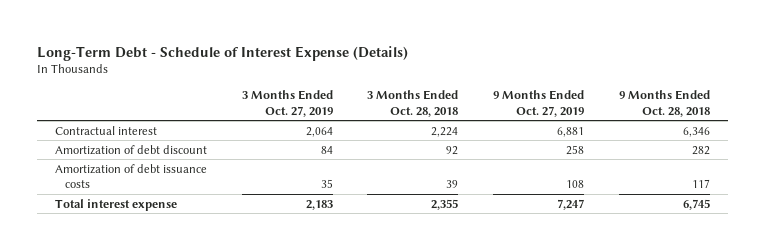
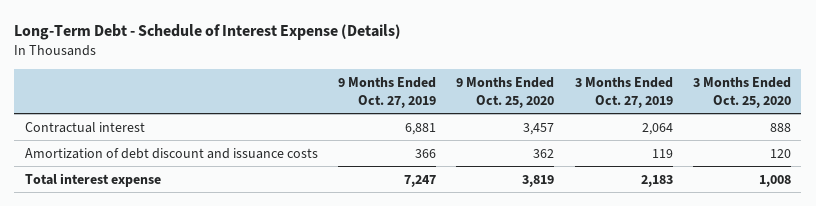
- | 3 Months Ended Oct. 27, 2019 | 3 Months Ended Oct. 28, 2018 | 9 Months Ended Oct. 27, 2019 | 9 Months Ended Oct. 28, 2018
+ | 9 Months Ended Oct. 27, 2019 | 9 Months Ended Oct. 25, 2020 | 3 Months Ended Oct. 27, 2019 | 3 Months Ended Oct. 25, 2020
- Amortization of debt discount | 84 | 92 | 258 | 282
- Amortization of debt issuance costs | 35 | 39 | 108 | 117
+ Amortization of debt discount and issuance costs | 366 | 362 | 119 | 120

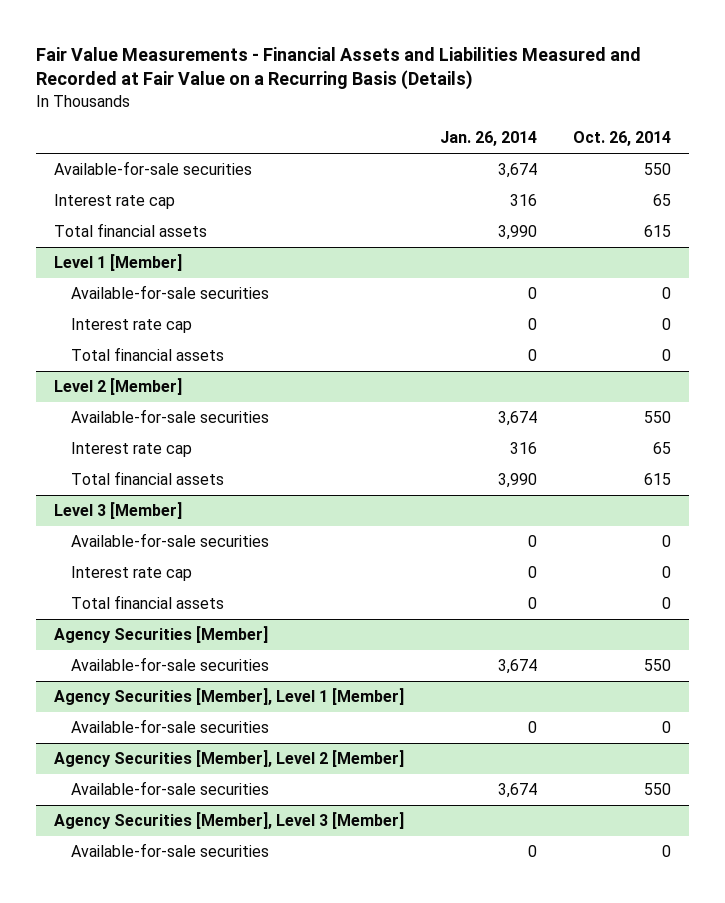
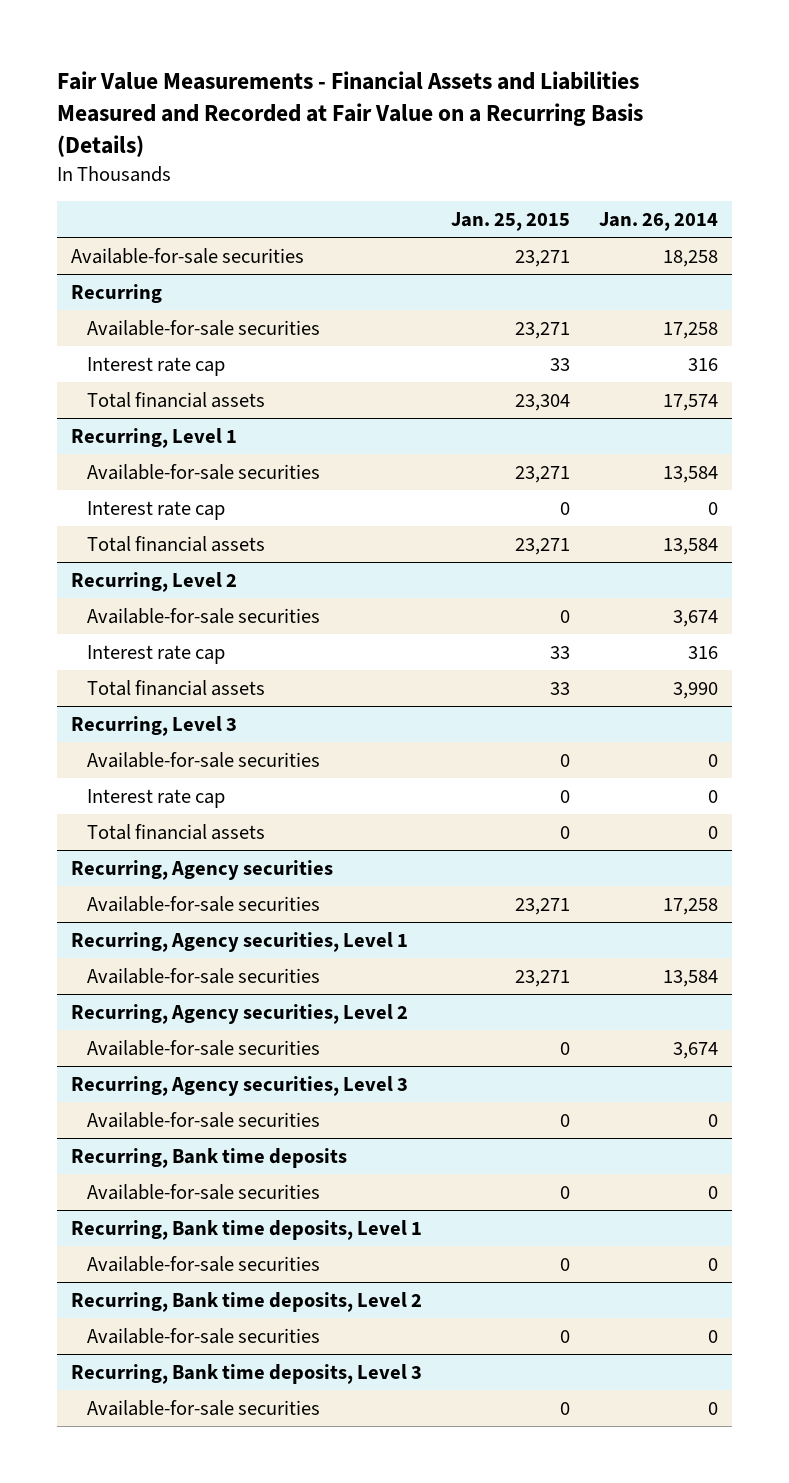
- | Jan. 26, 2014 | Oct. 26, 2014
+ | Jan. 25, 2015 | Jan. 26, 2014
- Available-for-sale securities | 3,674 | 550
+ Available-for-sale securities | 23,271 | 18,258
+ Recurring
+ Available-for-sale securities | 23,271 | 17,258
- Total financial assets | 3,990 | 615
- Level 1 [Member]
- Available-for-sale securities | 0 | 0
+ Total financial assets | 23,304 | 17,574
+ Recurring, Level 1
+ Available-for-sale securities | 23,271 | 13,584
- Total financial assets | 0 | 0
- Level 2 [Member]
+ Total financial assets | 23,271 | 13,584
+ Recurring, Level 2
- Level 3 [Member]
+ Recurring, Level 3
- Agency Securities [Member]
+ Recurring, Agency securities
+ Available-for-sale securities | 23,271 | 17,258
+ Recurring, Agency securities, Level 1
+ Available-for-sale securities | 23,271 | 13,584
+ Recurring, Agency securities, Level 2
- Agency Securities [Member], Level 1 [Member]
+ Recurring, Agency securities, Level 3
- Agency Securities [Member], Level 2 [Member]
- Available-for-sale securities | 3,674 | 550
- Agency Securities [Member], Level 3 [Member]
+ Recurring, Bank time deposits
+ Recurring, Bank time deposits, Level 1
+ Available-for-sale securities | 0 | 0
+ Recurring, Bank time deposits, Level 2
+ Available-for-sale securities | 0 | 0
+ Recurring, Bank time deposits, Level 3
+ Available-for-sale securities | 0 | 0

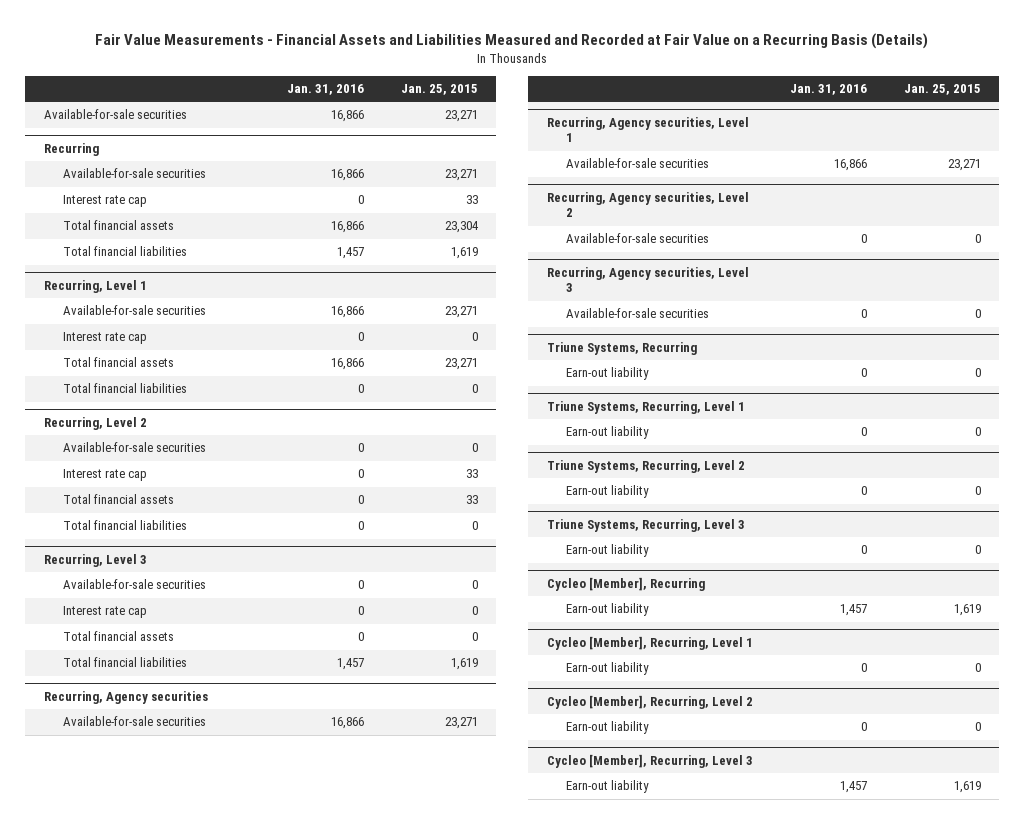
- | Jan. 25, 2015 | Jan. 26, 2014
+ | Jan. 31, 2016 | Jan. 25, 2015
@ Recurring
+ Total financial liabilities | 1,457 | 1,619
@ Recurring, Level 1
+ Total financial liabilities | 0 | 0
@ Recurring, Level 2
+ Total financial liabilities | 0 | 0
@ Recurring, Level 3
+ Total financial liabilities | 1,457 | 1,619
- Recurring, Bank time deposits
- Available-for-sale securities | 0 | 0
- Recurring, Bank time deposits, Level 1
- Available-for-sale securities | 0 | 0
- Recurring, Bank time deposits, Level 2
- Available-for-sale securities | 0 | 0
- Recurring, Bank time deposits, Level 3
- Available-for-sale securities | 0 | 0
+ Triune Systems, Recurring
+ Earn-out liability | 0 | 0
+ Triune Systems, Recurring, Level 1
+ Earn-out liability | 0 | 0
+ Triune Systems, Recurring, Level 2
+ Earn-out liability | 0 | 0
+ Triune Systems, Recurring, Level 3
+ Earn-out liability | 0 | 0
+ Cycleo [Member], Recurring
+ Earn-out liability | 1,457 | 1,619
+ Cycleo [Member], Recurring, Level 1
+ Earn-out liability | 0 | 0
+ Cycleo [Member], Recurring, Level 2
+ Earn-out liability | 0 | 0
+ Cycleo [Member], Recurring, Level 3
+ Earn-out liability | 1,457 | 1,619

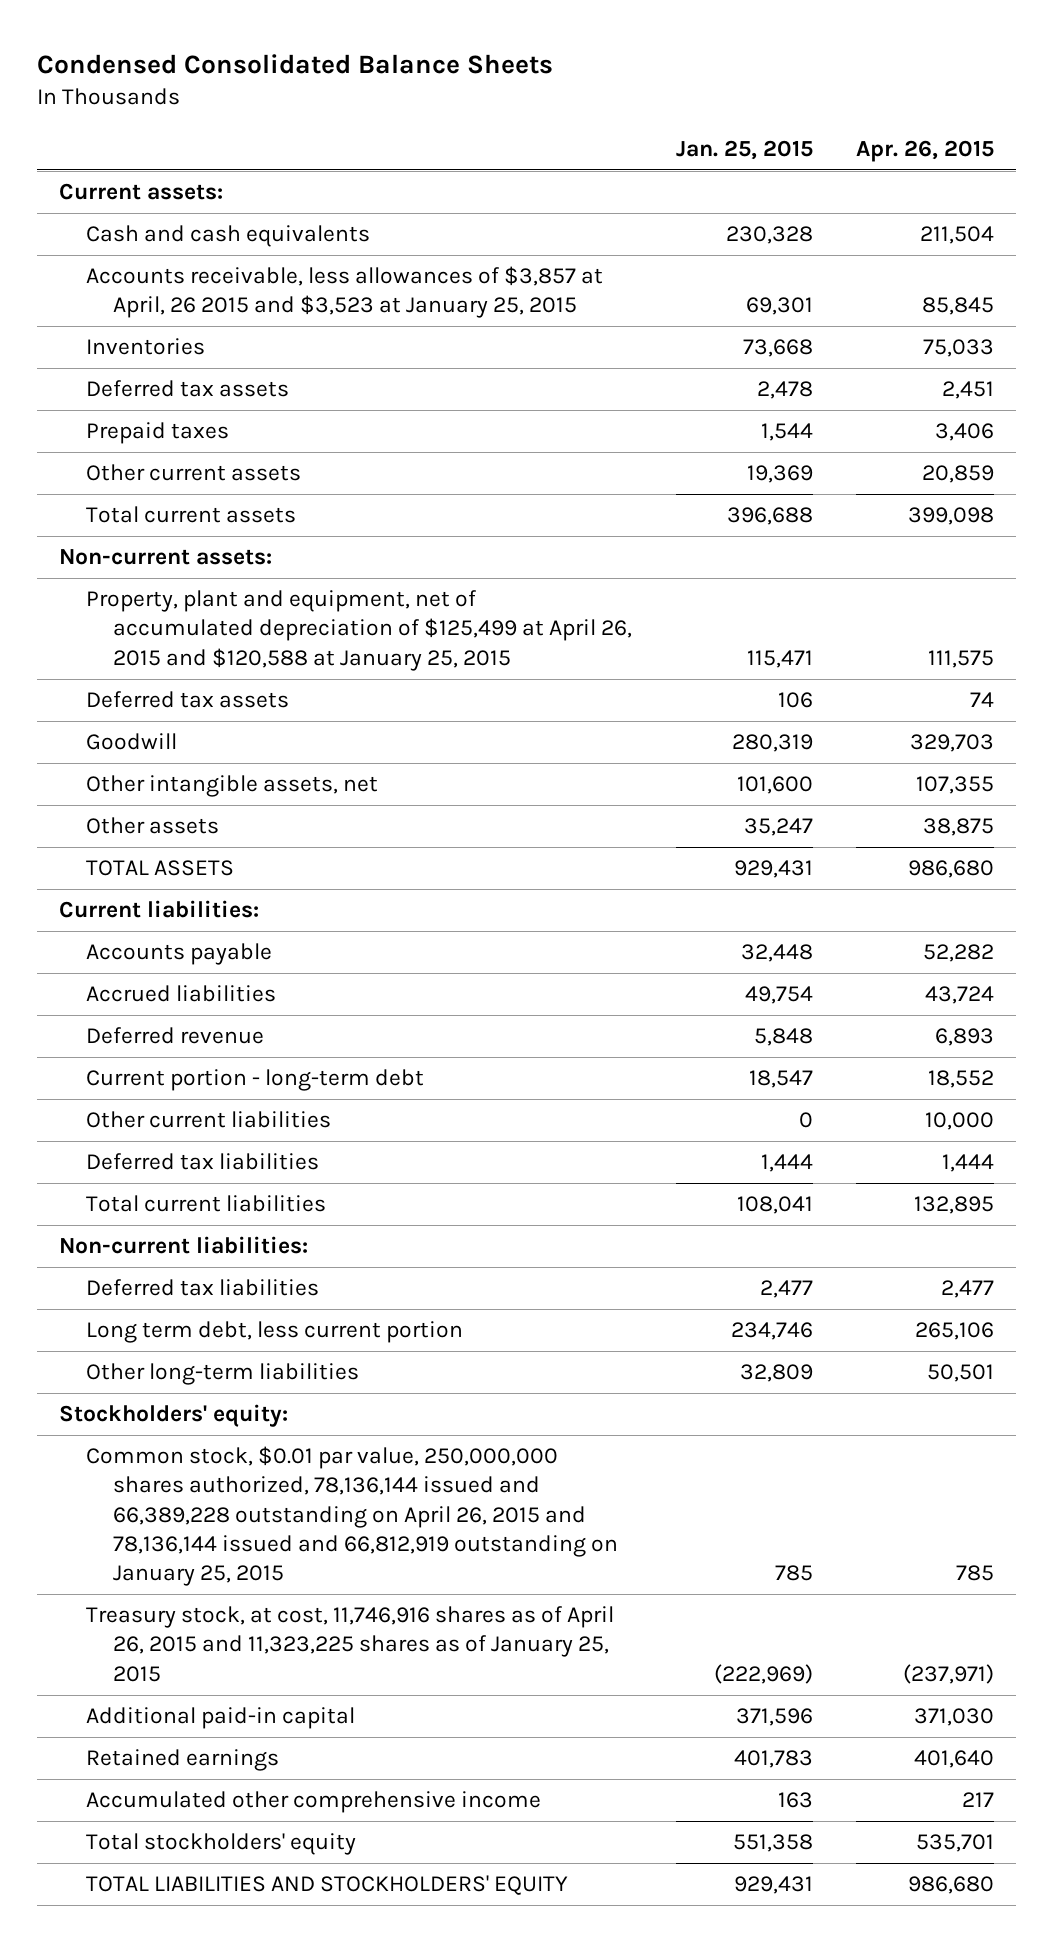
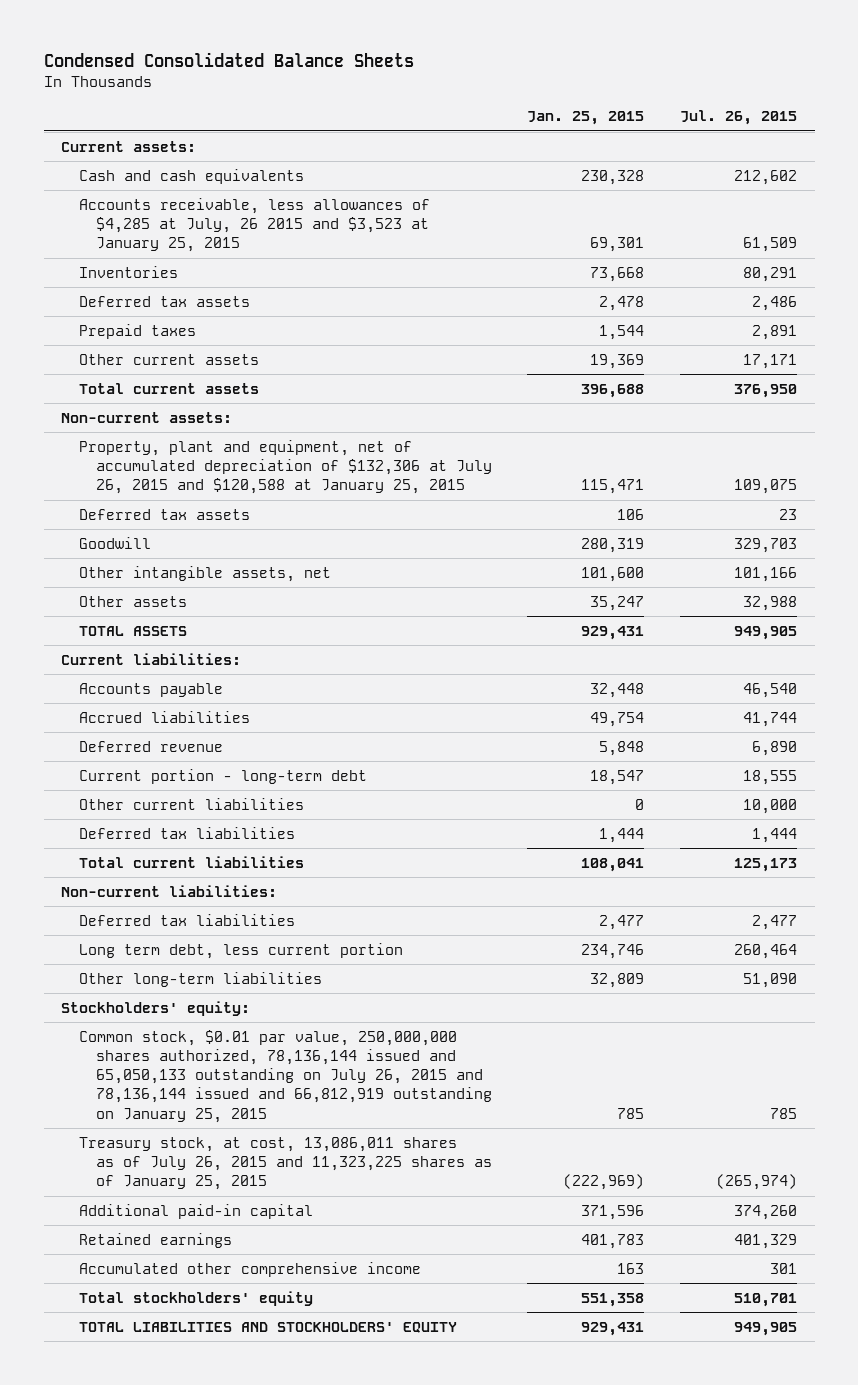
- | Jan. 25, 2015 | Apr. 26, 2015
+ | Jan. 25, 2015 | Jul. 26, 2015
- Accounts receivable, less allowances of $3,857 at April, 26 2015 and $3,523 at January 25, 2015 | 69,301 | 85,845
+ Accounts receivable, less allowances of $4,285 at July, 26 2015 and $3,523 at January 25, 2015 | 69,301 | 61,509
- Property, plant and equipment, net of accumulated depreciation of $125,499 at April 26, 2015 and $120,588 at January 25, 2015 | 115,471 | 111,575
+ Property, plant and equipment, net of accumulated depreciation of $132,306 at July 26, 2015 and $120,588 at January 25, 2015 | 115,471 | 109,075
- Common stock, $0.01 par value, 250,000,000 shares authorized, 78,136,144 issued and 66,389,228 outstanding on April 26, 2015 and 78,136,144 issued and 66,812,919 outstanding on January 25, 2015 | 785 | 785
- Treasury stock, at cost, 11,746,916 shares as of April 26, 2015 and 11,323,225 shares as of January 25, 2015 | (222,969) | (237,971)
+ Common stock, $0.01 par value, 250,000,000 shares authorized, 78,136,144 issued and 65,050,133 outstanding on July 26, 2015 and 78,136,144 issued and 66,812,919 outstanding on January 25, 2015 | 785 | 785
+ Treasury stock, at cost, 13,086,011 shares as of July 26, 2015 and 11,323,225 shares as of January 25, 2015 | (222,969) | (265,974)

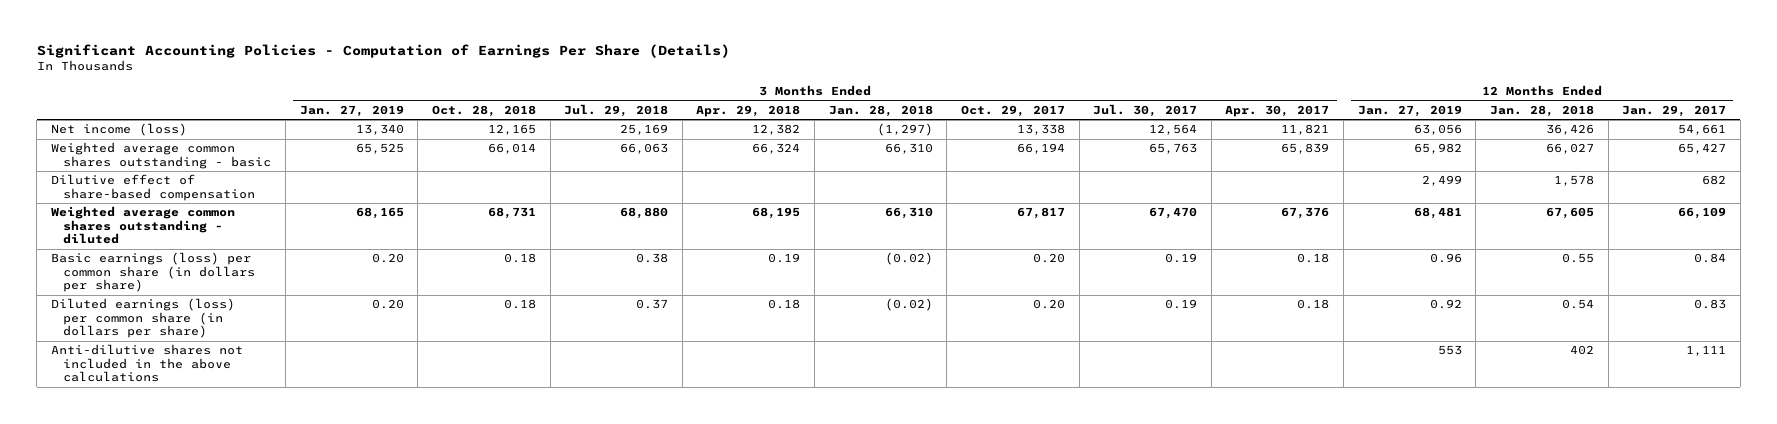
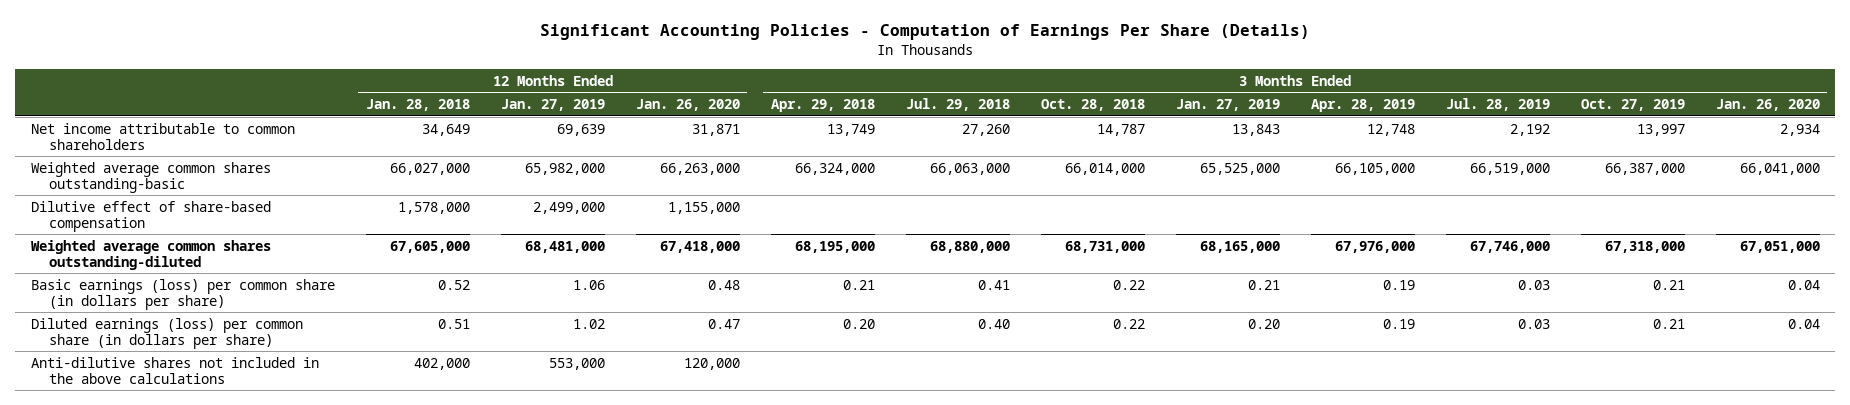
- | 3 Months Ended Jan. 27, 2019 | 3 Months Ended Oct. 28, 2018 | 3 Months Ended Jul. 29, 2018 | 3 Months Ended Apr. 29, 2018 | 3 Months Ended Jan. 28, 2018 | 3 Months Ended Oct. 29, 2017 | 3 Months Ended Jul. 30, 2017 | 3 Months Ended Apr. 30, 2017 | 12 Months Ended Jan. 27, 2019 | 12 Months Ended Jan. 28, 2018 | 12 Months Ended Jan. 29, 2017
+ | 12 Months Ended Jan. 28, 2018 | 12 Months Ended Jan. 27, 2019 | 12 Months Ended Jan. 26, 2020 | 3 Months Ended Apr. 29, 2018 | 3 Months Ended Jul. 29, 2018 | 3 Months Ended Oct. 28, 2018 | 3 Months Ended Jan. 27, 2019 | 3 Months Ended Apr. 28, 2019 | 3 Months Ended Jul. 28, 2019 | 3 Months Ended Oct. 27, 2019 | 3 Months Ended Jan. 26, 2020
- Net income (loss) | 13,340 | 12,165 | 25,169 | 12,382 | (1,297) | 13,338 | 12,564 | 11,821 | 63,056 | 36,426 | 54,661
- Weighted average common shares outstanding - basic | 65,525 | 66,014 | 66,063 | 66,324 | 66,310 | 66,194 | 65,763 | 65,839 | 65,982 | 66,027 | 65,427
- Dilutive effect of share-based compensation | | | | | | | | | 2,499 | 1,578 | 682
- Weighted average common shares outstanding - diluted | 68,165 | 68,731 | 68,880 | 68,195 | 66,310 | 67,817 | 67,470 | 67,376 | 68,481 | 67,605 | 66,109
- Basic earnings (loss) per common share (in dollars per share) | 0.20 | 0.18 | 0.38 | 0.19 | (0.02) | 0.20 | 0.19 | 0.18 | 0.96 | 0.55 | 0.84
- Diluted earnings (loss) per common share (in dollars per share) | 0.20 | 0.18 | 0.37 | 0.18 | (0.02) | 0.20 | 0.19 | 0.18 | 0.92 | 0.54 | 0.83
- Anti-dilutive shares not included in the above calculations | | | | | | | | | 553 | 402 | 1,111
+ Net income attributable to common shareholders | 34,649 | 69,639 | 31,871 | 13,749 | 27,260 | 14,787 | 13,843 | 12,748 | 2,192 | 13,997 | 2,934
+ Weighted average common shares outstanding-basic | 66,027,000 | 65,982,000 | 66,263,000 | 66,324,000 | 66,063,000 | 66,014,000 | 65,525,000 | 66,105,000 | 66,519,000 | 66,387,000 | 66,041,000
+ Dilutive effect of share-based compensation | 1,578,000 | 2,499,000 | 1,155,000 | | | | | | | |
+ Weighted average common shares outstanding-diluted | 67,605,000 | 68,481,000 | 67,418,000 | 68,195,000 | 68,880,000 | 68,731,000 | 68,165,000 | 67,976,000 | 67,746,000 | 67,318,000 | 67,051,000
+ Basic earnings (loss) per common share (in dollars per share) | 0.52 | 1.06 | 0.48 | 0.21 | 0.41 | 0.22 | 0.21 | 0.19 | 0.03 | 0.21 | 0.04
+ Diluted earnings (loss) per common share (in dollars per share) | 0.51 | 1.02 | 0.47 | 0.20 | 0.40 | 0.22 | 0.20 | 0.19 | 0.03 | 0.21 | 0.04
+ Anti-dilutive shares not included in the above calculations | 402,000 | 553,000 | 120,000 | | | | | | | |

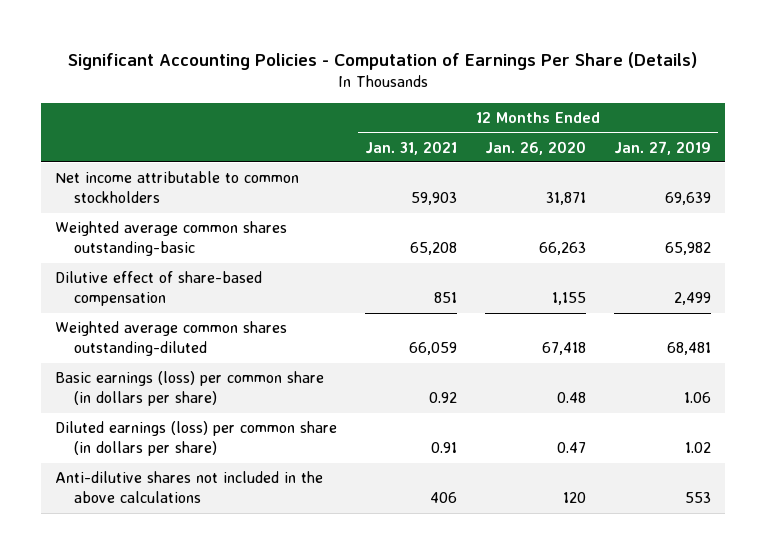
- | 12 Months Ended Jan. 28, 2018 | 12 Months Ended Jan. 27, 2019 | 12 Months Ended Jan. 26, 2020 | 3 Months Ended Apr. 29, 2018 | 3 Months Ended Jul. 29, 2018 | 3 Months Ended Oct. 28, 2018 | 3 Months Ended Jan. 27, 2019 | 3 Months Ended Apr. 28, 2019 | 3 Months Ended Jul. 28, 2019 | 3 Months Ended Oct. 27, 2019 | 3 Months Ended Jan. 26, 2020
+ | 12 Months Ended Jan. 31, 2021 | 12 Months Ended Jan. 26, 2020 | 12 Months Ended Jan. 27, 2019
- Net income attributable to common shareholders | 34,649 | 69,639 | 31,871 | 13,749 | 27,260 | 14,787 | 13,843 | 12,748 | 2,192 | 13,997 | 2,934
- Weighted average common shares outstanding-basic | 66,027,000 | 65,982,000 | 66,263,000 | 66,324,000 | 66,063,000 | 66,014,000 | 65,525,000 | 66,105,000 | 66,519,000 | 66,387,000 | 66,041,000
- Dilutive effect of share-based compensation | 1,578,000 | 2,499,000 | 1,155,000 | | | | | | | |
- Weighted average common shares outstanding-diluted | 67,605,000 | 68,481,000 | 67,418,000 | 68,195,000 | 68,880,000 | 68,731,000 | 68,165,000 | 67,976,000 | 67,746,000 | 67,318,000 | 67,051,000
+ Net income attributable to common stockholders | 59,903 | 31,871 | 69,639
+ Weighted average common shares outstanding-basic | 65,208 | 66,263 | 65,982
+ Dilutive effect of share-based compensation | 851 | 1,155 | 2,499
+ Weighted average common shares outstanding-diluted | 66,059 | 67,418 | 68,481
- Anti-dilutive shares not included in the above calculations | 402,000 | 553,000 | 120,000 | | | | | | | |
+ Anti-dilutive shares not included in the above calculations | 406 | 120 | 553

